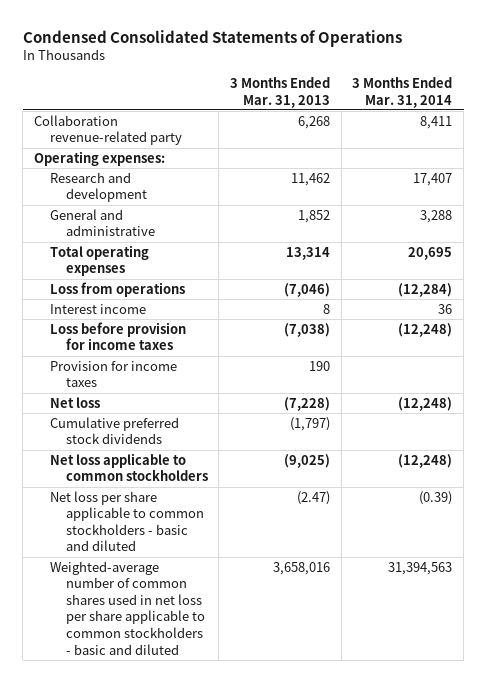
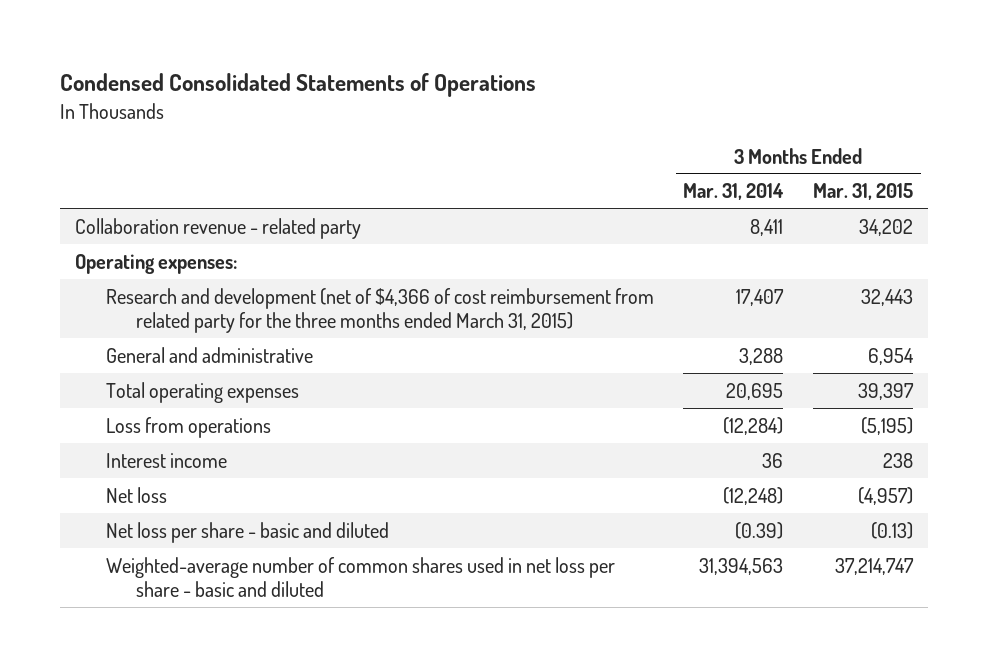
- | 3 Months Ended Mar. 31, 2013 | 3 Months Ended Mar. 31, 2014
+ | 3 Months Ended Mar. 31, 2014 | 3 Months Ended Mar. 31, 2015
- Collaboration revenue-related party | 6,268 | 8,411
+ Collaboration revenue - related party | 8,411 | 34,202
- Research and development | 11,462 | 17,407
+ Research and development (net of $4,366 of cost reimbursement from related party for the three months ended March 31, 2015) | 17,407 | 32,443
- Loss before provision for income taxes | (7,038) | (12,248)
- Provision for income taxes | 190 |
- Cumulative preferred stock dividends | (1,797) |
- Net loss applicable to common stockholders | (9,025) | (12,248)
- Net loss per share applicable to common stockholders - basic and diluted | (2.47) | (0.39)
- Weighted-average number of common shares used in net loss per share applicable to common stockholders - basic and diluted | 3,658,016 | 31,394,563
+ Net loss per share - basic and diluted | (0.39) | (0.13)
+ Weighted-average number of common shares used in net loss per share - basic and diluted | 31,394,563 | 37,214,747

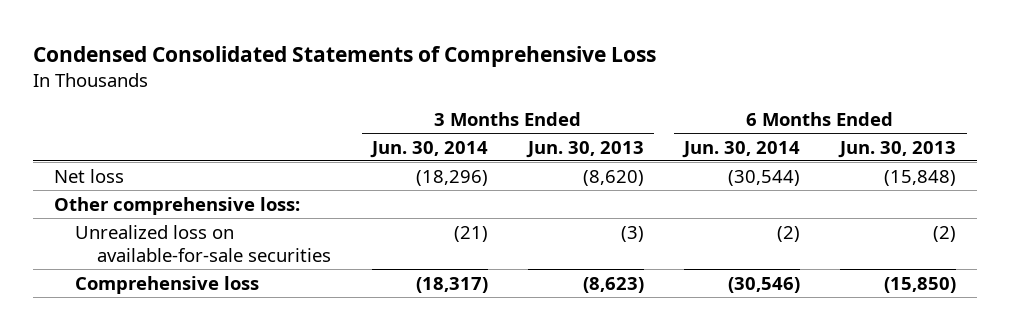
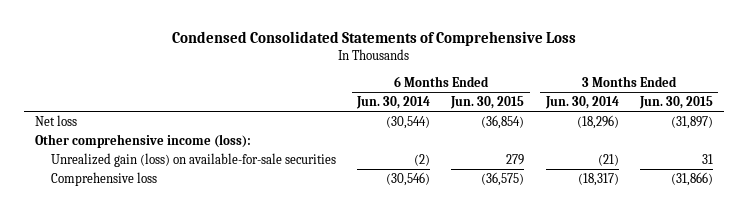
- | 3 Months Ended Jun. 30, 2014 | 3 Months Ended Jun. 30, 2013 | 6 Months Ended Jun. 30, 2014 | 6 Months Ended Jun. 30, 2013
+ | 6 Months Ended Jun. 30, 2014 | 6 Months Ended Jun. 30, 2015 | 3 Months Ended Jun. 30, 2014 | 3 Months Ended Jun. 30, 2015
- Other comprehensive loss:
- Unrealized loss on available-for-sale securities | (21) | (3) | (2) | (2)
+ Other comprehensive income (loss):
+ Unrealized gain (loss) on available-for-sale securities | (2) | 279 | (21) | 31

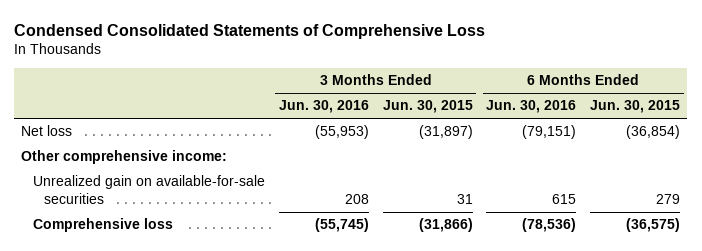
- | 6 Months Ended Jun. 30, 2014 | 6 Months Ended Jun. 30, 2015 | 3 Months Ended Jun. 30, 2014 | 3 Months Ended Jun. 30, 2015
+ | 3 Months Ended Jun. 30, 2016 | 3 Months Ended Jun. 30, 2015 | 6 Months Ended Jun. 30, 2016 | 6 Months Ended Jun. 30, 2015
- Other comprehensive income (loss):
- Unrealized gain (loss) on available-for-sale securities | (2) | 279 | (21) | 31
+ Other comprehensive income:
+ Unrealized gain on available-for-sale securities | 208 | 31 | 615 | 279

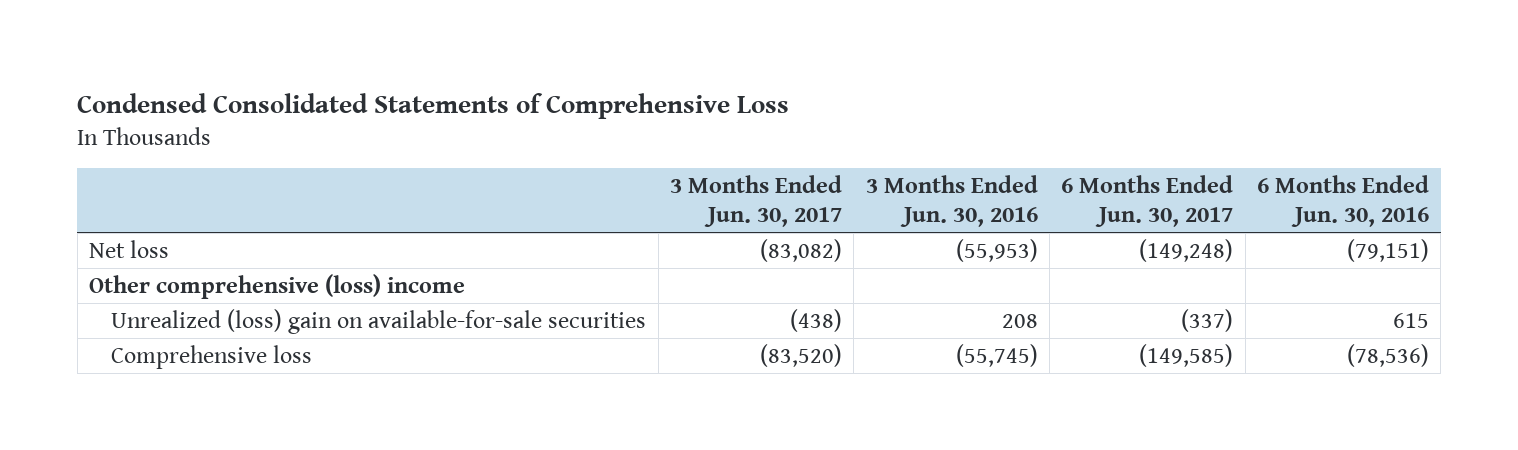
- | 3 Months Ended Jun. 30, 2016 | 3 Months Ended Jun. 30, 2015 | 6 Months Ended Jun. 30, 2016 | 6 Months Ended Jun. 30, 2015
+ | 3 Months Ended Jun. 30, 2017 | 3 Months Ended Jun. 30, 2016 | 6 Months Ended Jun. 30, 2017 | 6 Months Ended Jun. 30, 2016
- Other comprehensive income:
- Unrealized gain on available-for-sale securities | 208 | 31 | 615 | 279
+ Other comprehensive (loss) income
+ Unrealized (loss) gain on available-for-sale securities | (438) | 208 | (337) | 615

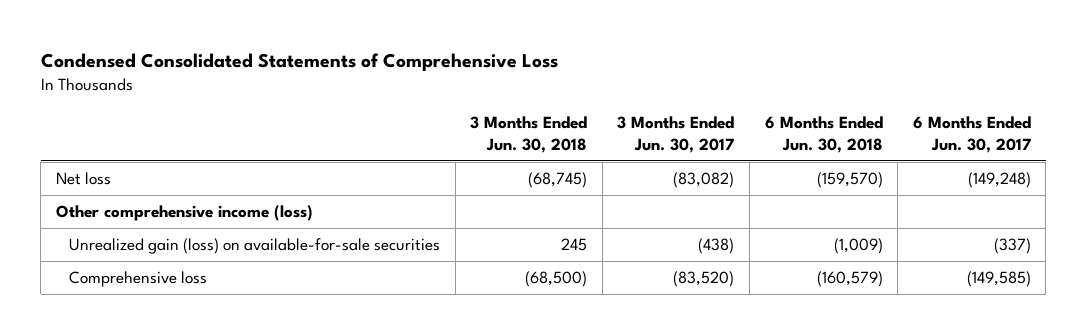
- | 3 Months Ended Jun. 30, 2017 | 3 Months Ended Jun. 30, 2016 | 6 Months Ended Jun. 30, 2017 | 6 Months Ended Jun. 30, 2016
+ | 3 Months Ended Jun. 30, 2018 | 3 Months Ended Jun. 30, 2017 | 6 Months Ended Jun. 30, 2018 | 6 Months Ended Jun. 30, 2017
- Other comprehensive (loss) income
- Unrealized (loss) gain on available-for-sale securities | (438) | 208 | (337) | 615
+ Other comprehensive income (loss)
+ Unrealized gain (loss) on available-for-sale securities | 245 | (438) | (1,009) | (337)

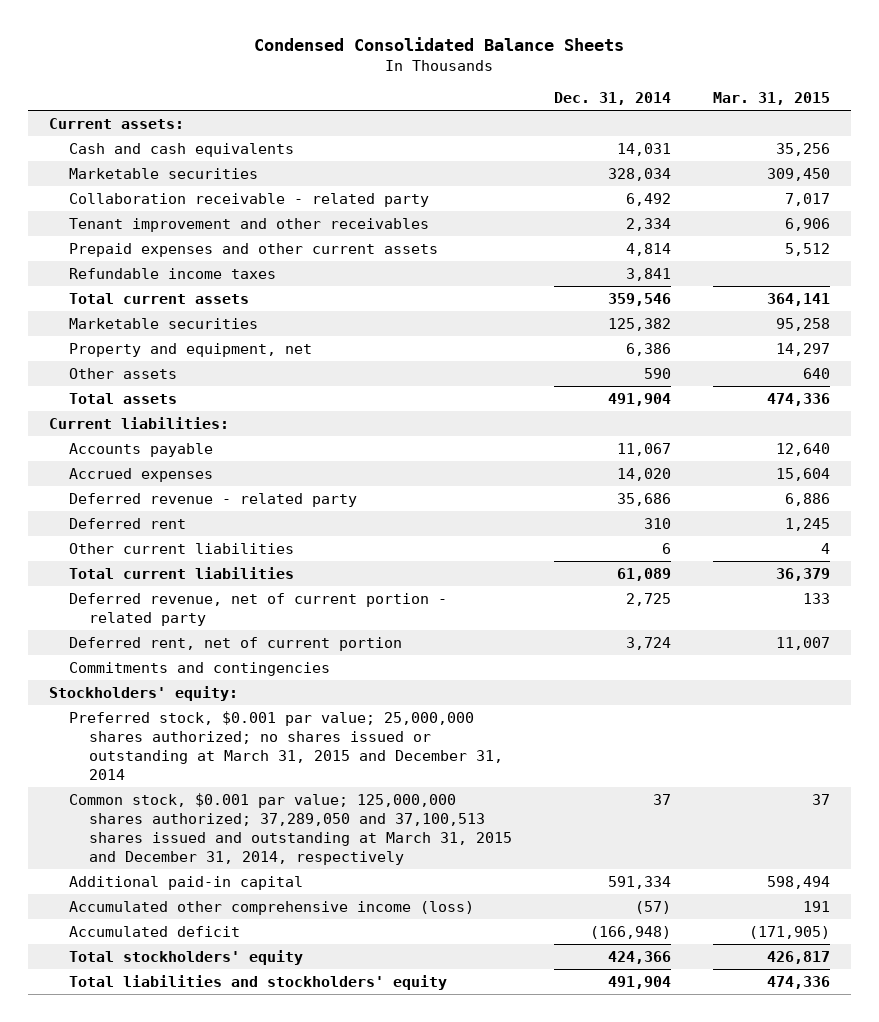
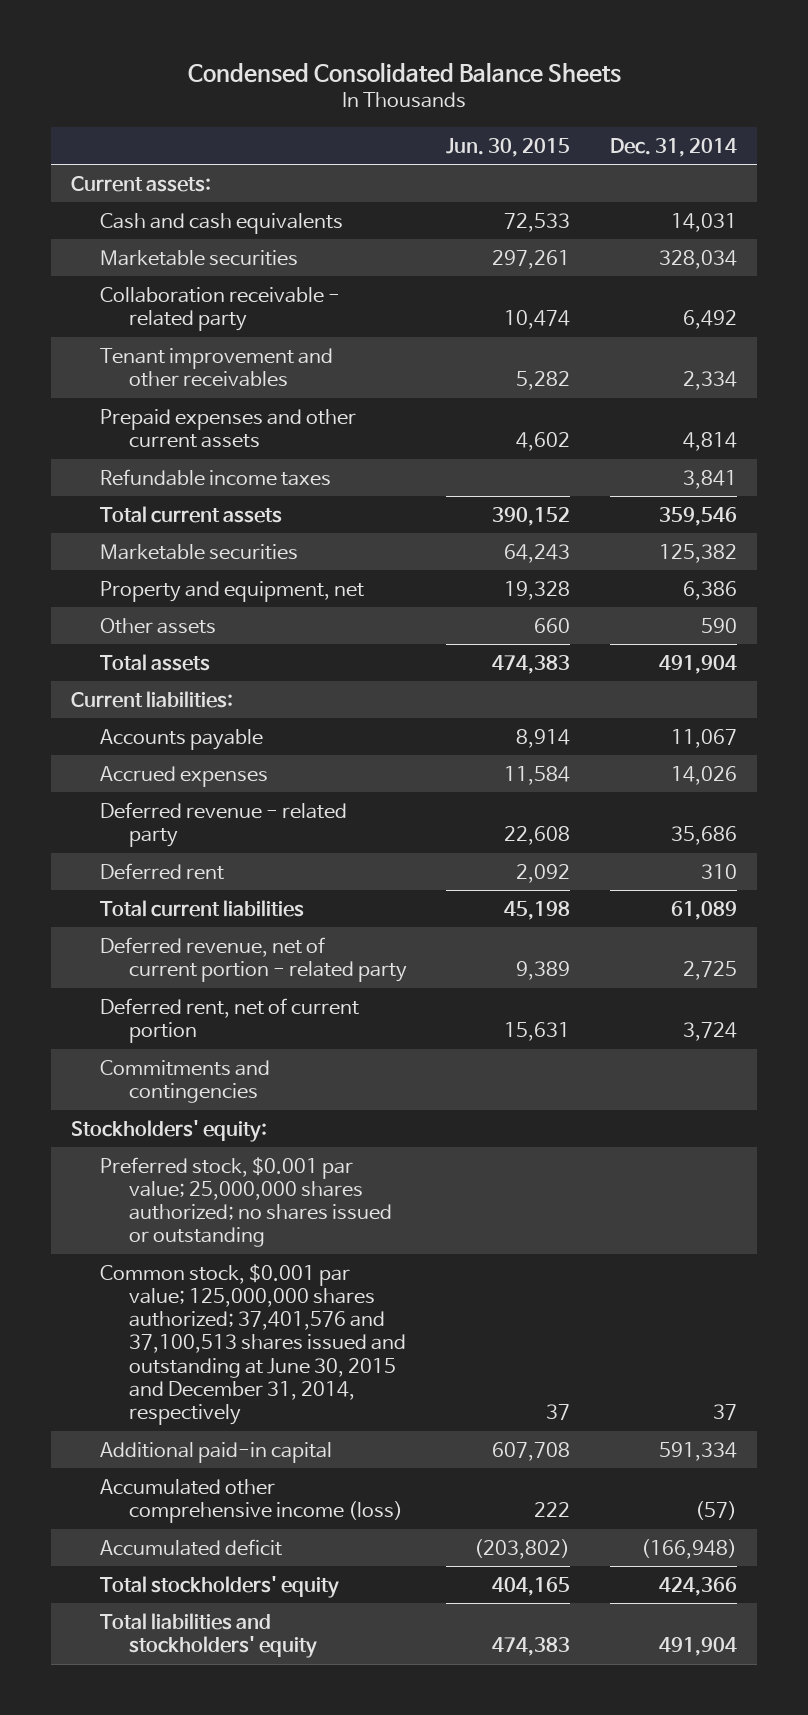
- | Dec. 31, 2014 | Mar. 31, 2015
+ | Jun. 30, 2015 | Dec. 31, 2014
- Accrued expenses | 14,020 | 15,604
+ Accrued expenses | 11,584 | 14,026
- Other current liabilities | 6 | 4
- Preferred stock, $0.001 par value; 25,000,000 shares authorized; no shares issued or outstanding at March 31, 2015 and December 31, 2014
- Common stock, $0.001 par value; 125,000,000 shares authorized; 37,289,050 and 37,100,513 shares issued and outstanding at March 31, 2015 and December 31, 2014, respectively | 37 | 37
+ Preferred stock, $0.001 par value; 25,000,000 shares authorized; no shares issued or outstanding
+ Common stock, $0.001 par value; 125,000,000 shares authorized; 37,401,576 and 37,100,513 shares issued and outstanding at June 30, 2015 and December 31, 2014, respectively | 37 | 37

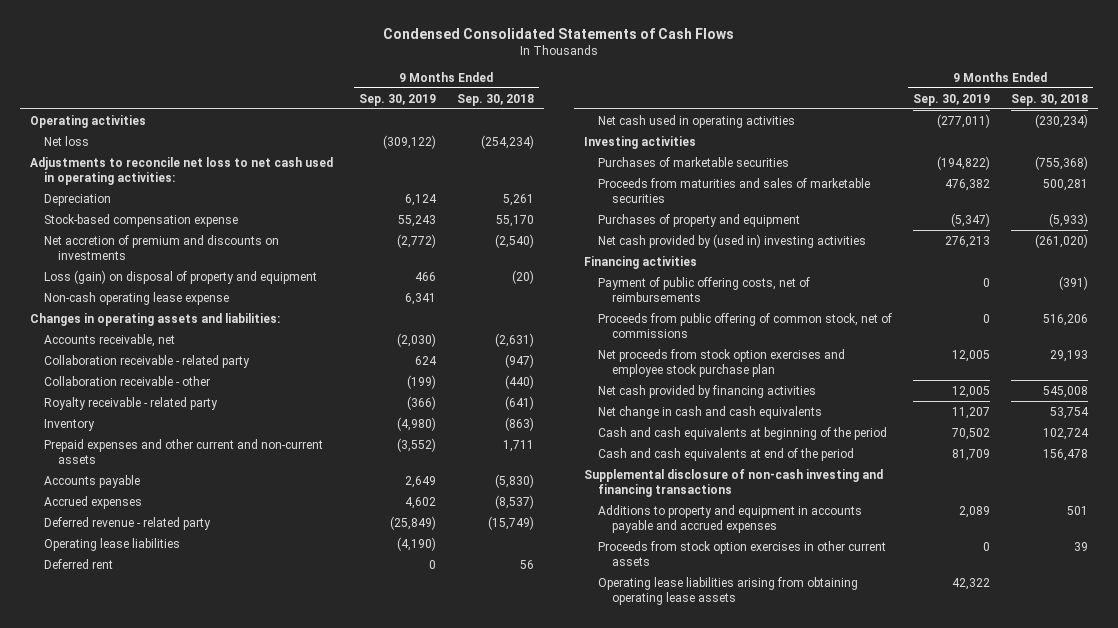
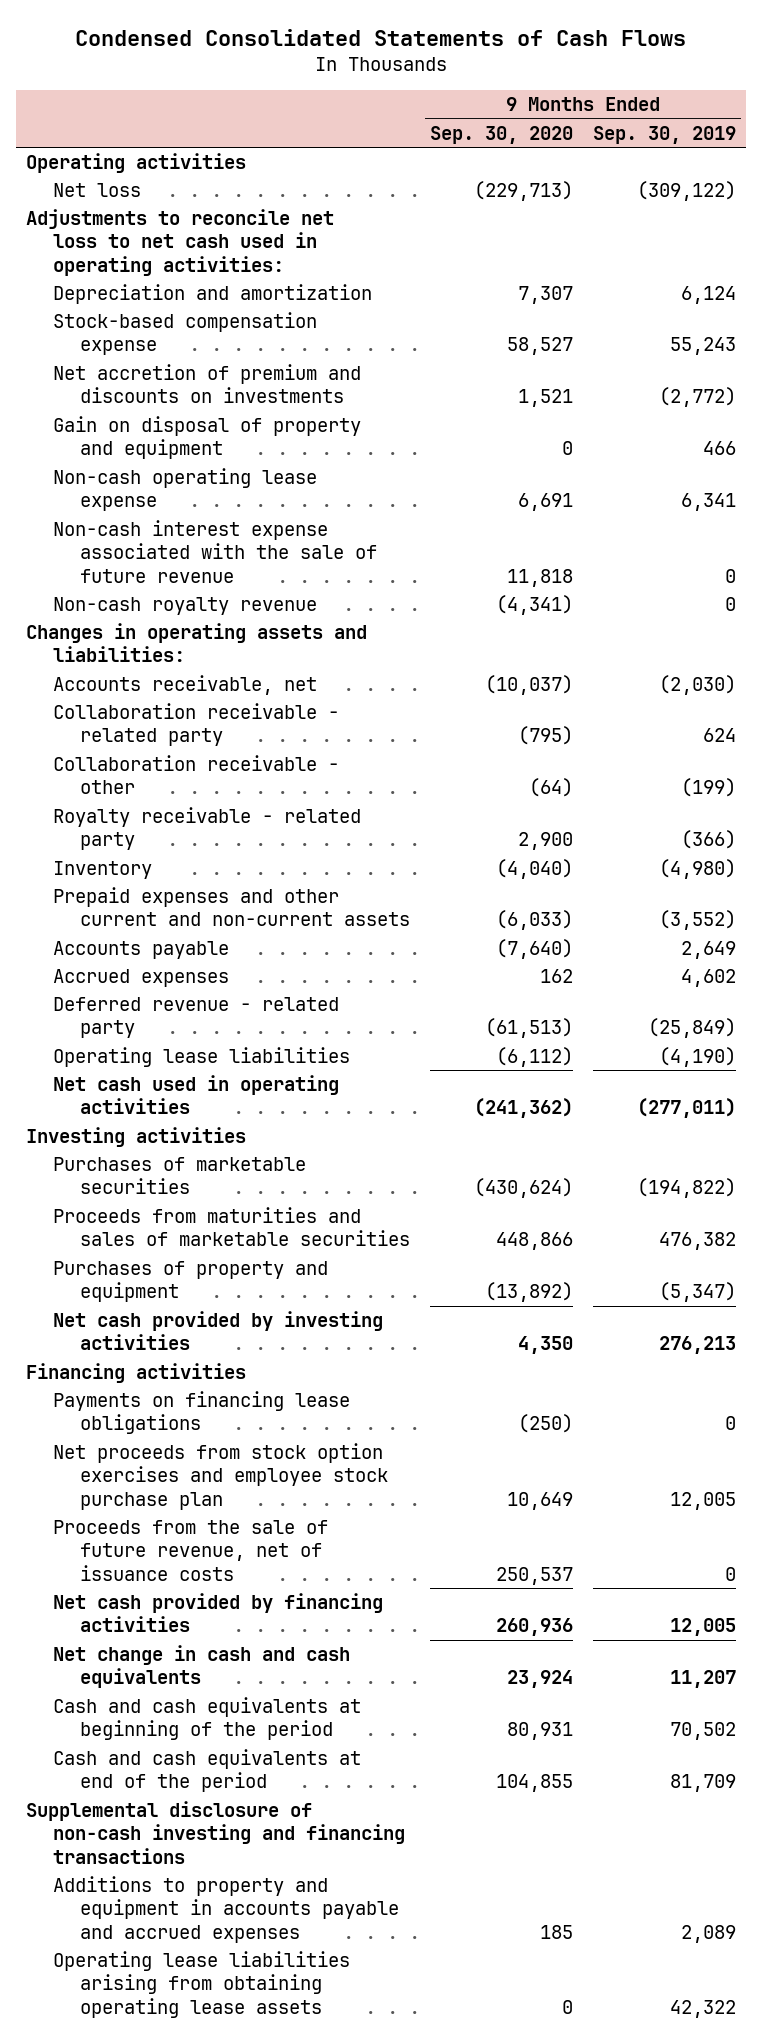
- | 9 Months Ended Sep. 30, 2019 | 9 Months Ended Sep. 30, 2018
+ | 9 Months Ended Sep. 30, 2020 | 9 Months Ended Sep. 30, 2019
- Depreciation | 6,124 | 5,261
+ Depreciation and amortization | 7,307 | 6,124
- Loss (gain) on disposal of property and equipment | 466 | (20)
+ Gain on disposal of property and equipment | 0 | 466
+ Non-cash interest expense associated with the sale of future revenue | 11,818 | 0
+ Non-cash royalty revenue | (4,341) | 0
- Deferred rent | 0 | 56
- Net cash provided by (used in) investing activities | 276,213 | (261,020)
+ Net cash provided by investing activities | 4,350 | 276,213
- Payment of public offering costs, net of reimbursements | 0 | (391)
- Proceeds from public offering of common stock, net of commissions | 0 | 516,206
+ Payments on financing lease obligations | (250) | 0
+ Proceeds from the sale of future revenue, net of issuance costs | 250,537 | 0
- Proceeds from stock option exercises in other current assets | 0 | 39

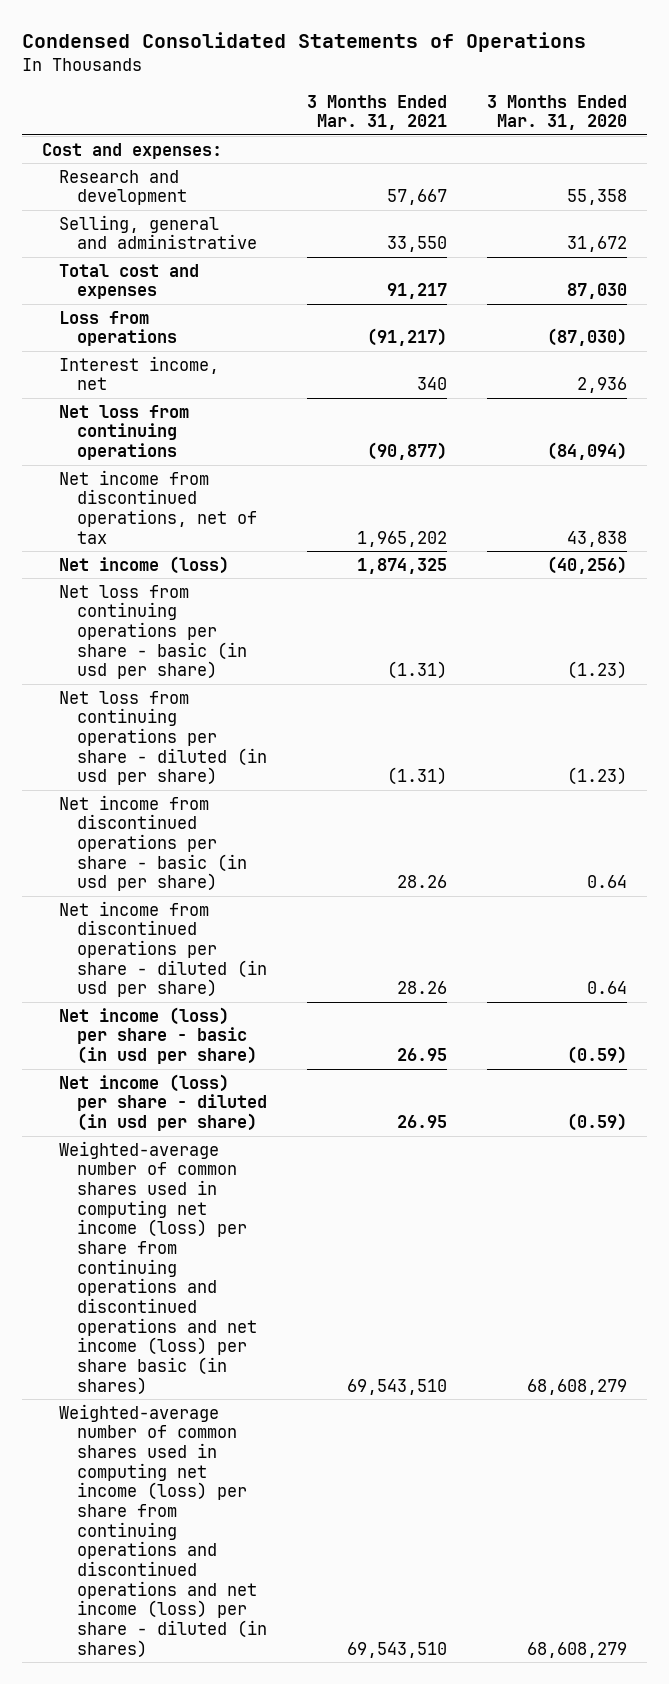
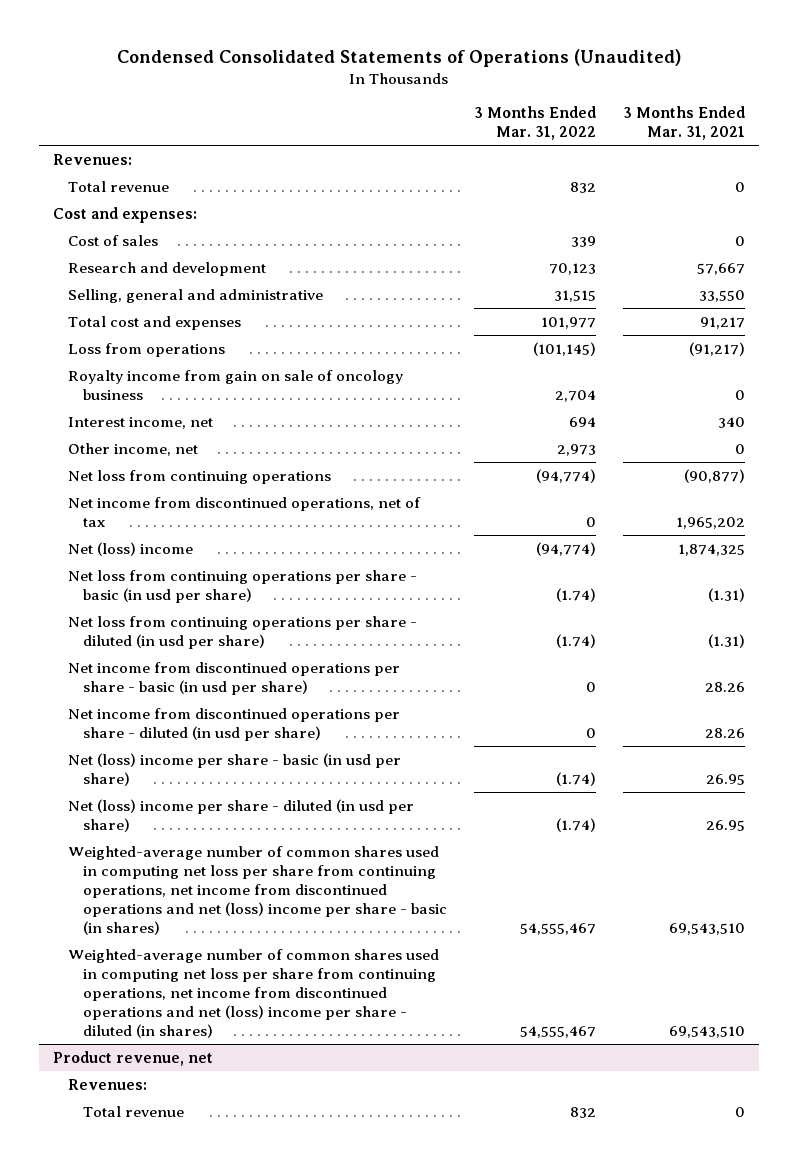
- Condensed Consolidated Statements of Operations
+ Condensed Consolidated Statements of Operations (Unaudited)
- | 3 Months Ended Mar. 31, 2021 | 3 Months Ended Mar. 31, 2020
+ | 3 Months Ended Mar. 31, 2022 | 3 Months Ended Mar. 31, 2021
+ Revenues:
+ Total revenue | 832 | 0
+ Cost of sales | 339 | 0
+ Royalty income from gain on sale of oncology business | 2,704 | 0
+ Other income, net | 2,973 | 0
- Net income (loss) | 1,874,325 | (40,256)
+ Net (loss) income | (94,774) | 1,874,325
- Net income (loss) per share - basic (in usd per share) | 26.95 | (0.59)
- Net income (loss) per share - diluted (in usd per share) | 26.95 | (0.59)
- Weighted-average number of common shares used in computing net income (loss) per share from continuing operations and discontinued operations and net income (loss) per share basic (in shares) | 69,543,510 | 68,608,279
- Weighted-average number of common shares used in computing net income (loss) per share from continuing operations and discontinued operations and net income (loss) per share - diluted (in shares) | 69,543,510 | 68,608,279
+ Net (loss) income per share - basic (in usd per share) | (1.74) | 26.95
+ Net (loss) income per share - diluted (in usd per share) | (1.74) | 26.95
+ Weighted-average number of common shares used in computing net loss per share from continuing operations, net income from discontinued operations and net (loss) income per share - basic (in shares) | 54,555,467 | 69,543,510
+ Weighted-average number of common shares used in computing net loss per share from continuing operations, net income from discontinued operations and net (loss) income per share - diluted (in shares) | 54,555,467 | 69,543,510
+ Product revenue, net
+ Revenues:
+ Total revenue | 832 | 0

